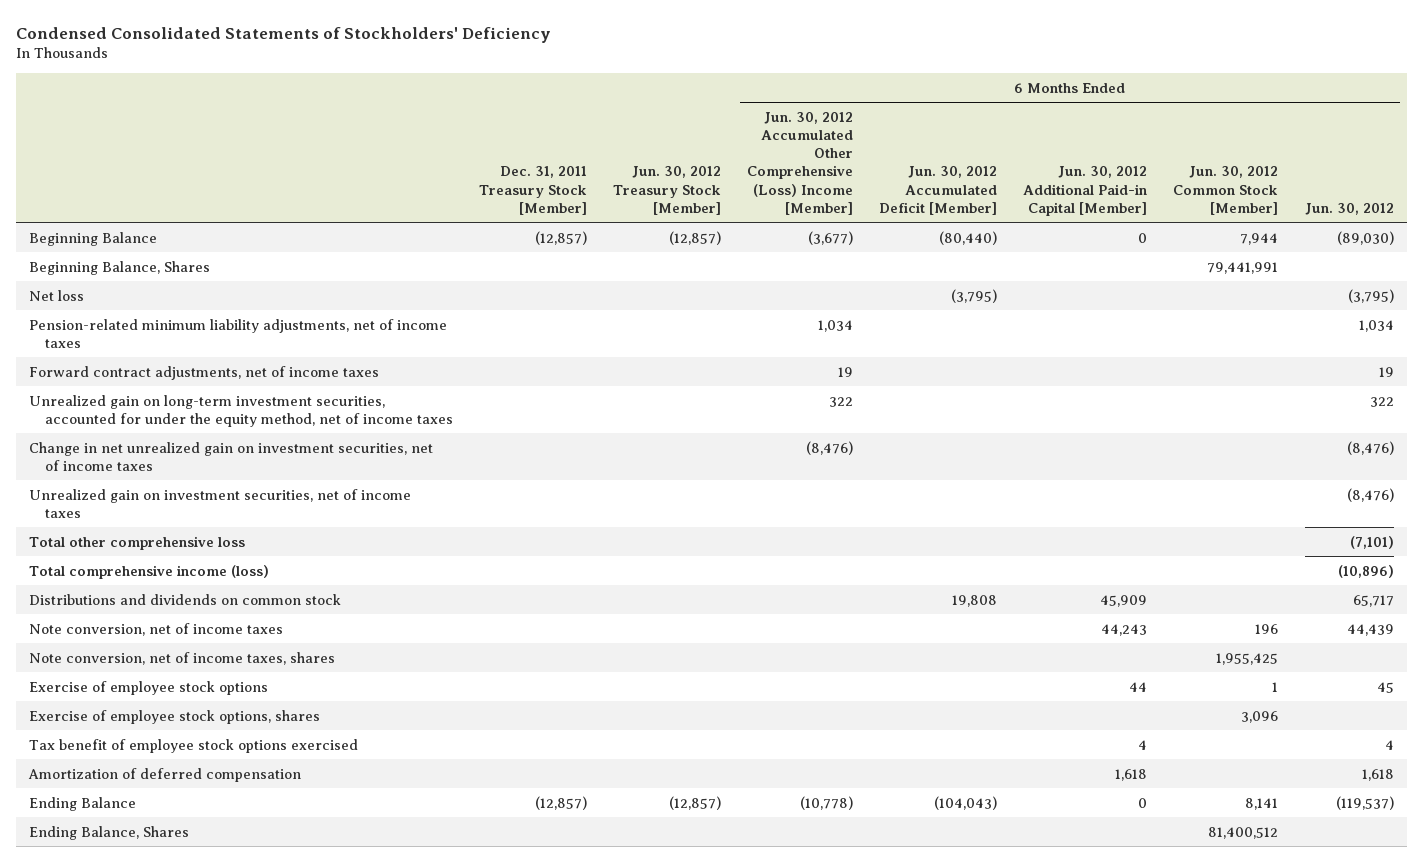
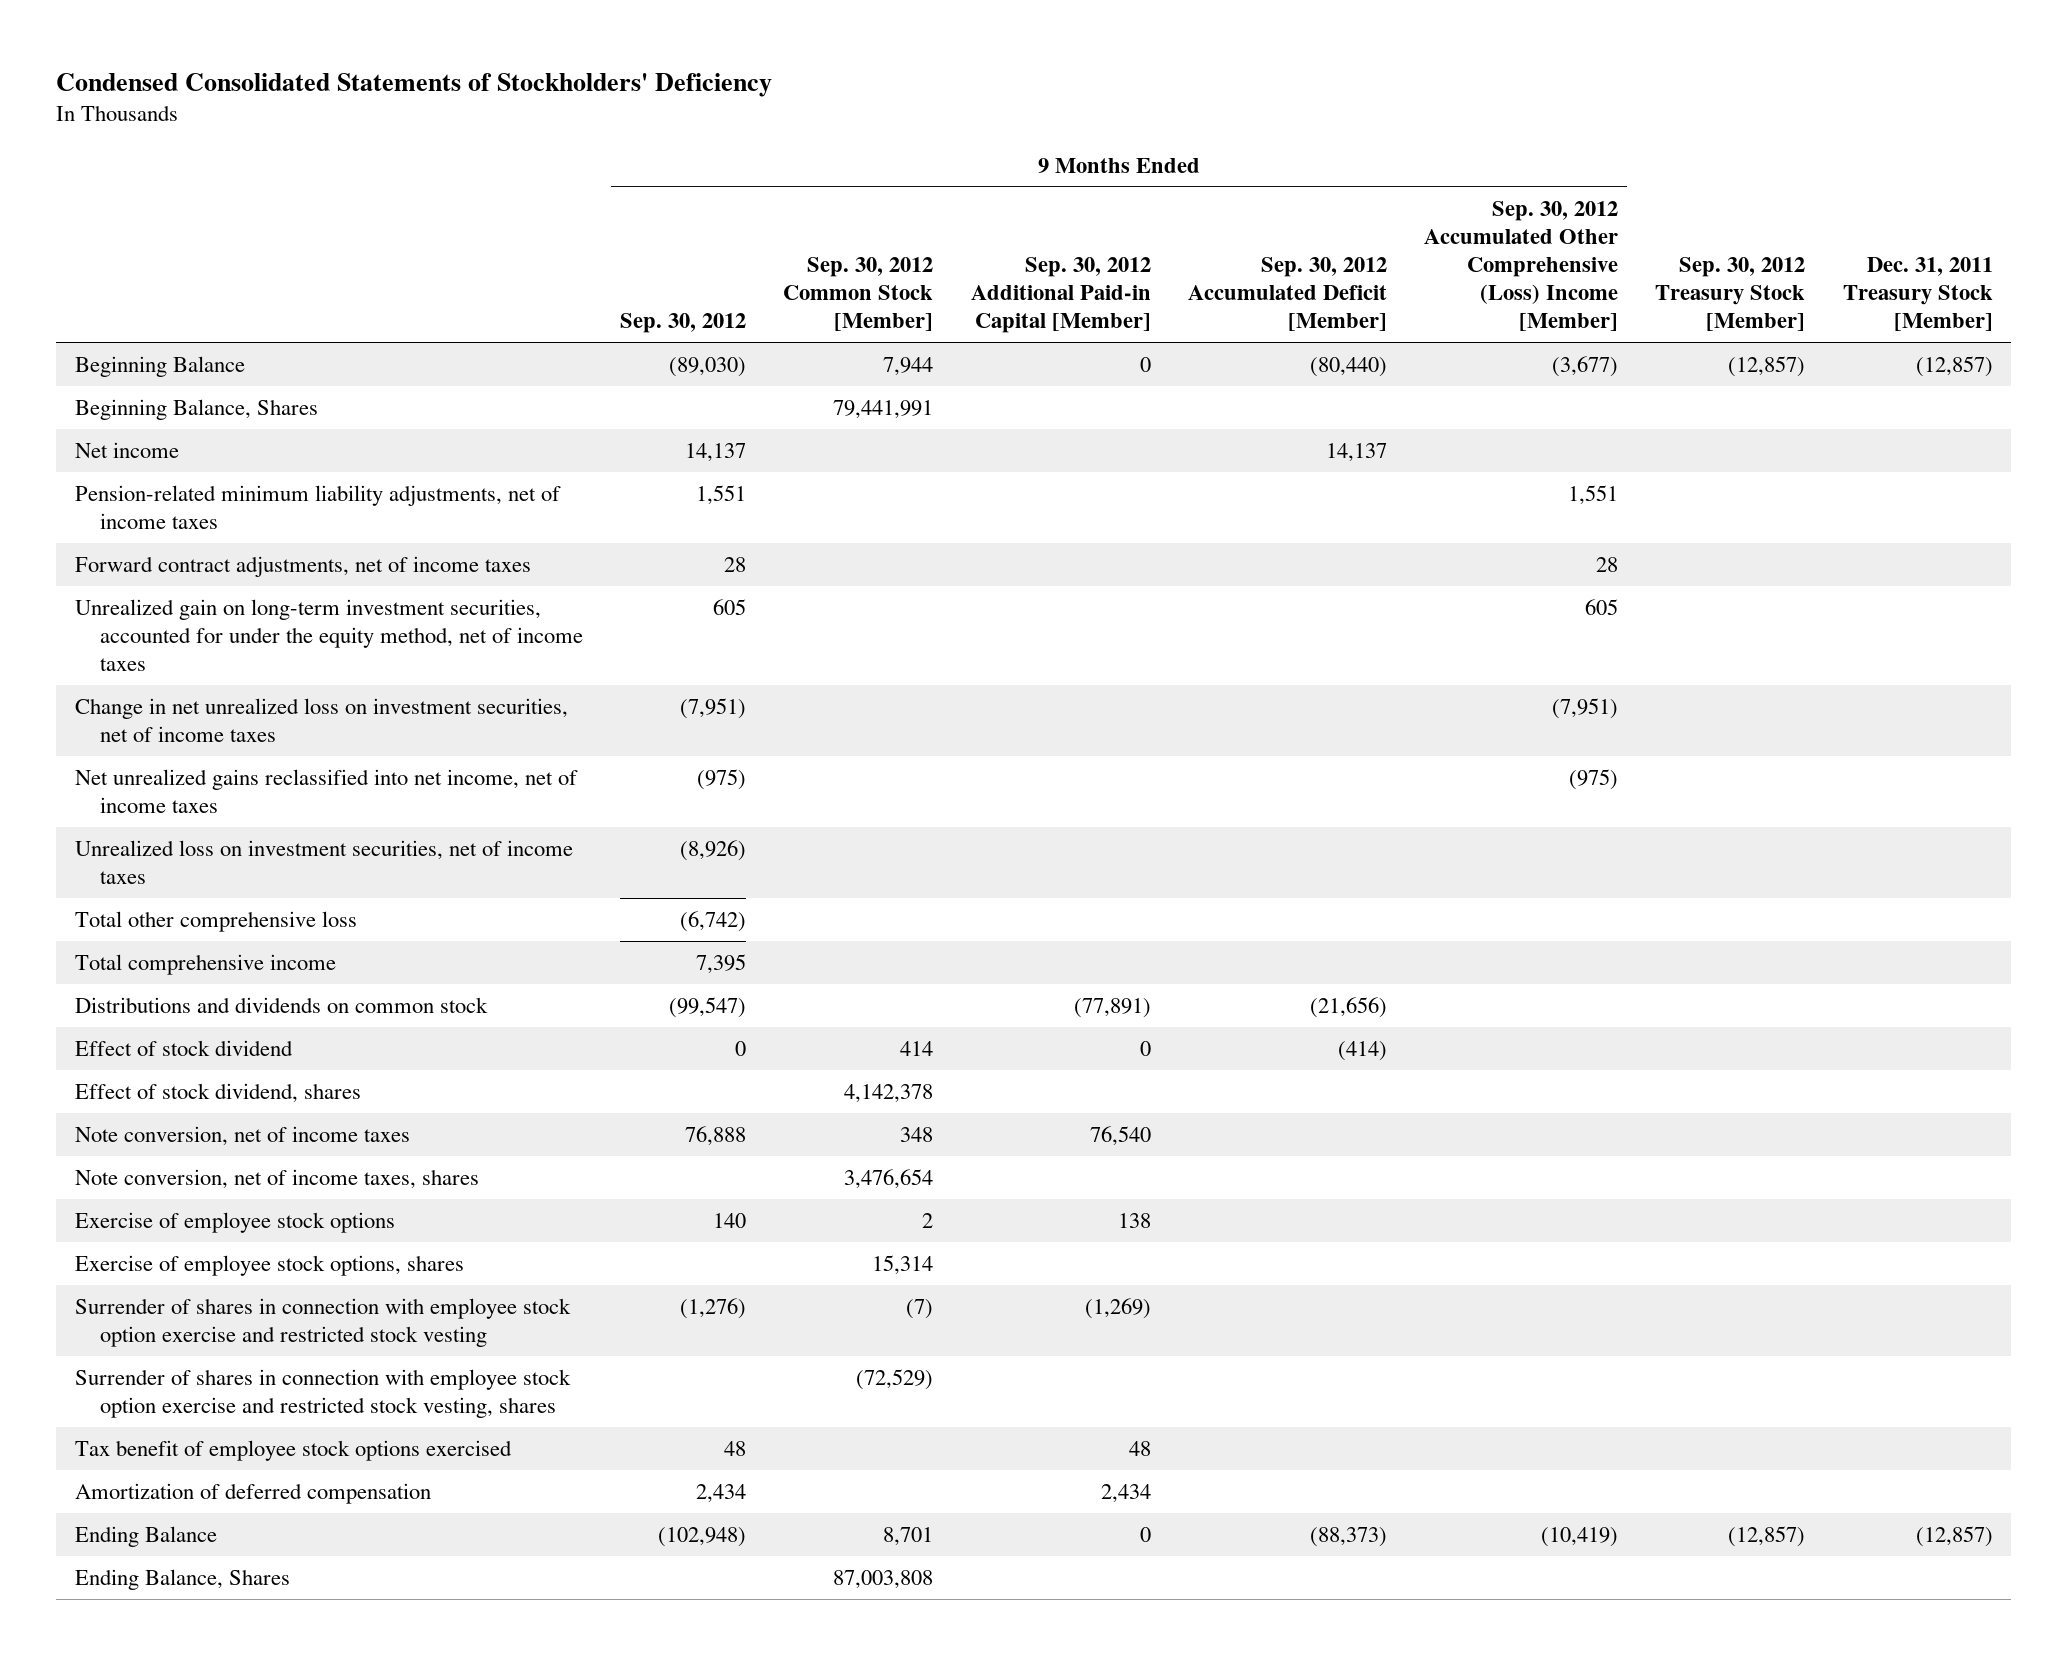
- | Dec. 31, 2011 Treasury Stock [Member] | Jun. 30, 2012 Treasury Stock [Member] | 6 Months Ended Jun. 30, 2012 Accumulated Other Comprehensive (Loss) Income [Member] | 6 Months Ended Jun. 30, 2012 Accumulated Deficit [Member] | 6 Months Ended Jun. 30, 2012 Additional Paid-in Capital [Member] | 6 Months Ended Jun. 30, 2012 Common Stock [Member] | 6 Months Ended Jun. 30, 2012
+ | 9 Months Ended Sep. 30, 2012 | 9 Months Ended Sep. 30, 2012 Common Stock [Member] | 9 Months Ended Sep. 30, 2012 Additional Paid-in Capital [Member] | 9 Months Ended Sep. 30, 2012 Accumulated Deficit [Member] | 9 Months Ended Sep. 30, 2012 Accumulated Other Comprehensive (Loss) Income [Member] | Sep. 30, 2012 Treasury Stock [Member] | Dec. 31, 2011 Treasury Stock [Member]
- Net loss | | | | (3,795) | | | (3,795)
+ Net income | 14,137 | | | 14,137 | | |
- Change in net unrealized gain on investment securities, net of income taxes | | | (8,476) | | | | (8,476)
- Unrealized gain on investment securities, net of income taxes | | | | | | | (8,476)
+ Change in net unrealized loss on investment securities, net of income taxes | (7,951) | | | | (7,951) | |
+ Net unrealized gains reclassified into net income, net of income taxes | (975) | | | | (975) | |
+ Unrealized loss on investment securities, net of income taxes | (8,926) | | | | | |
- Total comprehensive income (loss) | | | | | | | (10,896)
+ Total comprehensive income | 7,395 | | | | | |
+ Effect of stock dividend | 0 | 414 | 0 | (414) | | |
+ Effect of stock dividend, shares | | 4,142,378 | | | | |
+ Surrender of shares in connection with employee stock option exercise and restricted stock vesting | (1,276) | (7) | (1,269) | | | |
+ Surrender of shares in connection with employee stock option exercise and restricted stock vesting, shares | | (72,529) | | | | |

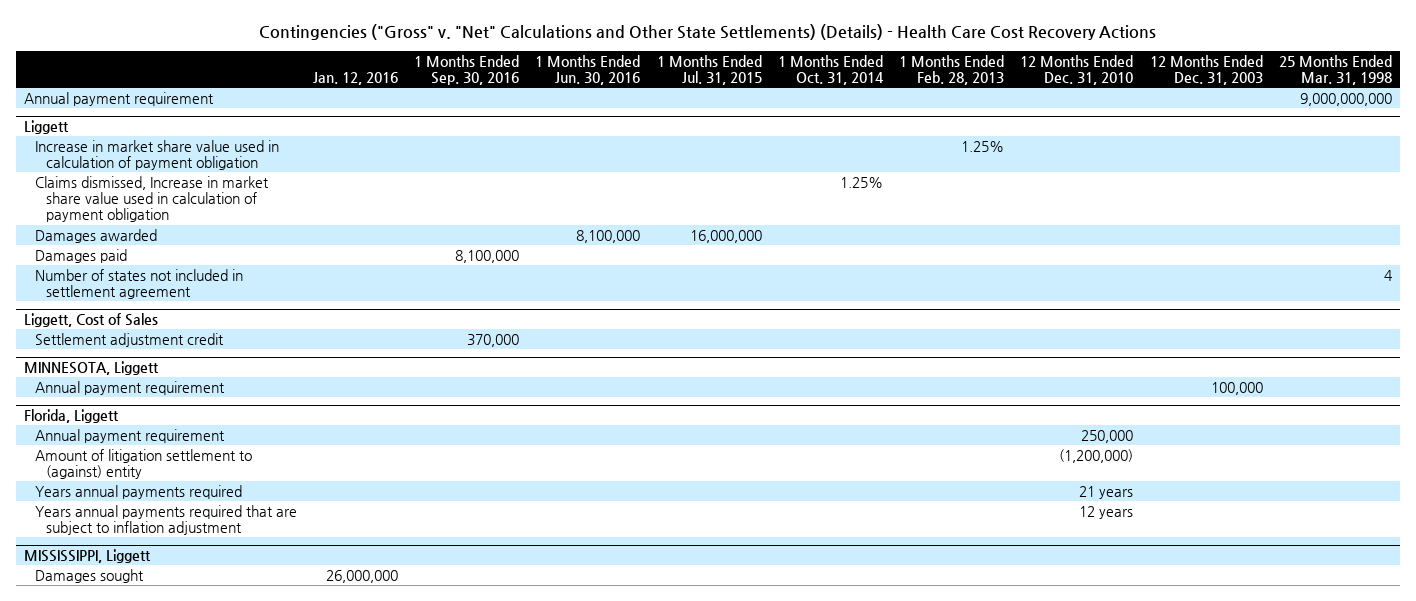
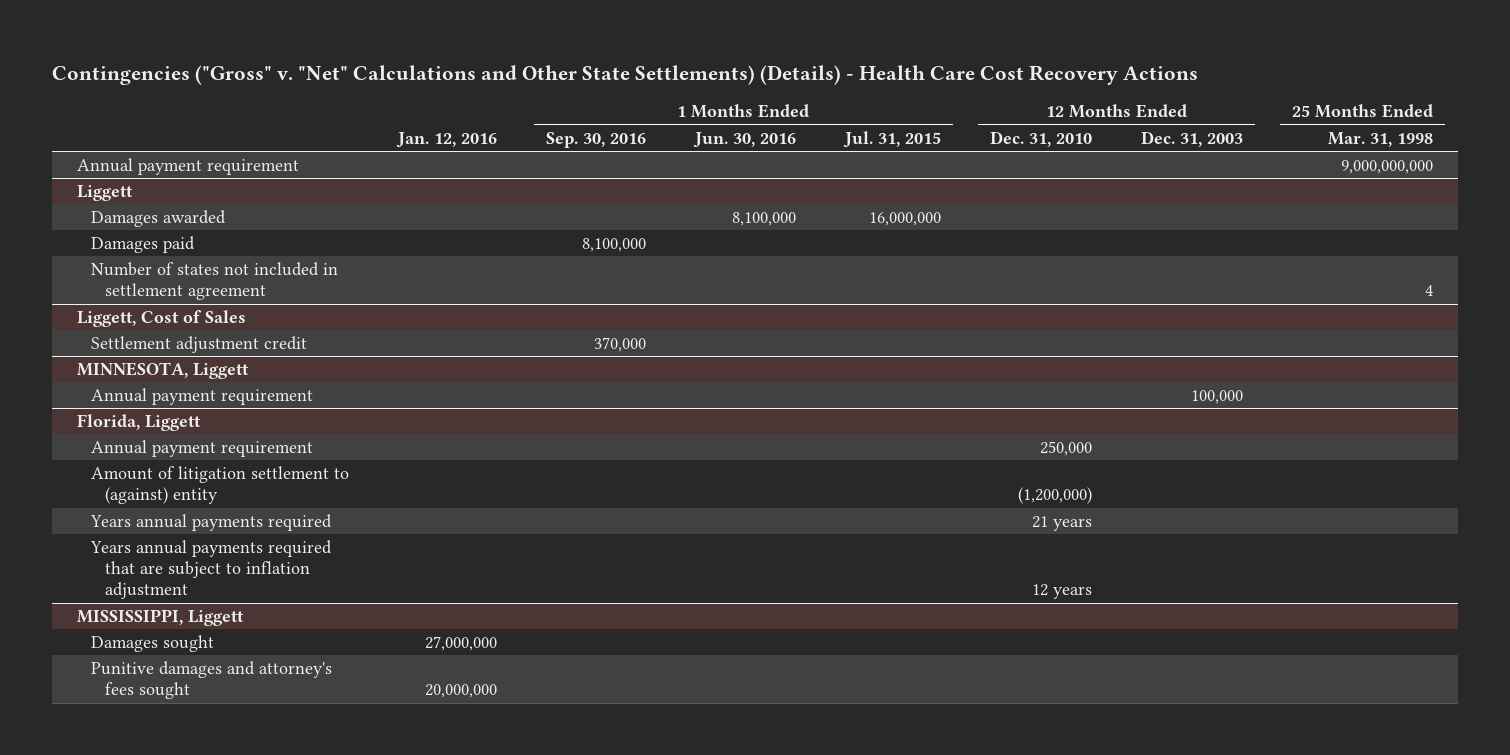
- | Jan. 12, 2016 | 1 Months Ended Sep. 30, 2016 | 1 Months Ended Jun. 30, 2016 | 1 Months Ended Jul. 31, 2015 | 1 Months Ended Oct. 31, 2014 | 1 Months Ended Feb. 28, 2013 | 12 Months Ended Dec. 31, 2010 | 12 Months Ended Dec. 31, 2003 | 25 Months Ended Mar. 31, 1998
+ | Jan. 12, 2016 | 1 Months Ended Sep. 30, 2016 | 1 Months Ended Jun. 30, 2016 | 1 Months Ended Jul. 31, 2015 | 12 Months Ended Dec. 31, 2010 | 12 Months Ended Dec. 31, 2003 | 25 Months Ended Mar. 31, 1998
@ Liggett
- Increase in market share value used in calculation of payment obligation | | | | | | 1.25% | | |
- Claims dismissed, Increase in market share value used in calculation of payment obligation | | | | | 1.25% | | | |
@ MISSISSIPPI, Liggett
- Damages sought | 26,000,000 | | | | | | | |
+ Damages sought | 27,000,000 | | | | | |
+ Punitive damages and attorney's fees sought | 20,000,000 | | | | | |

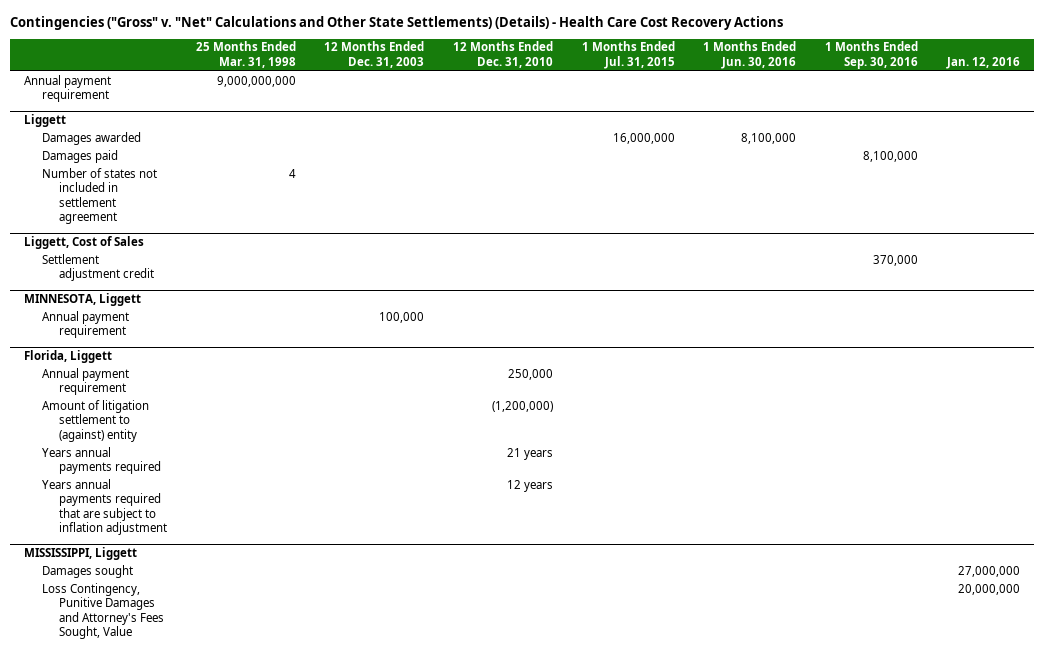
- | Jan. 12, 2016 | 1 Months Ended Sep. 30, 2016 | 1 Months Ended Jun. 30, 2016 | 1 Months Ended Jul. 31, 2015 | 12 Months Ended Dec. 31, 2010 | 12 Months Ended Dec. 31, 2003 | 25 Months Ended Mar. 31, 1998
+ | 25 Months Ended Mar. 31, 1998 | 12 Months Ended Dec. 31, 2003 | 12 Months Ended Dec. 31, 2010 | 1 Months Ended Jul. 31, 2015 | 1 Months Ended Jun. 30, 2016 | 1 Months Ended Sep. 30, 2016 | Jan. 12, 2016
@ MISSISSIPPI, Liggett
- Punitive damages and attorney's fees sought | 20,000,000 | | | | | |
+ Loss Contingency, Punitive Damages and Attorney's Fees Sought, Value | | | | | | | 20,000,000

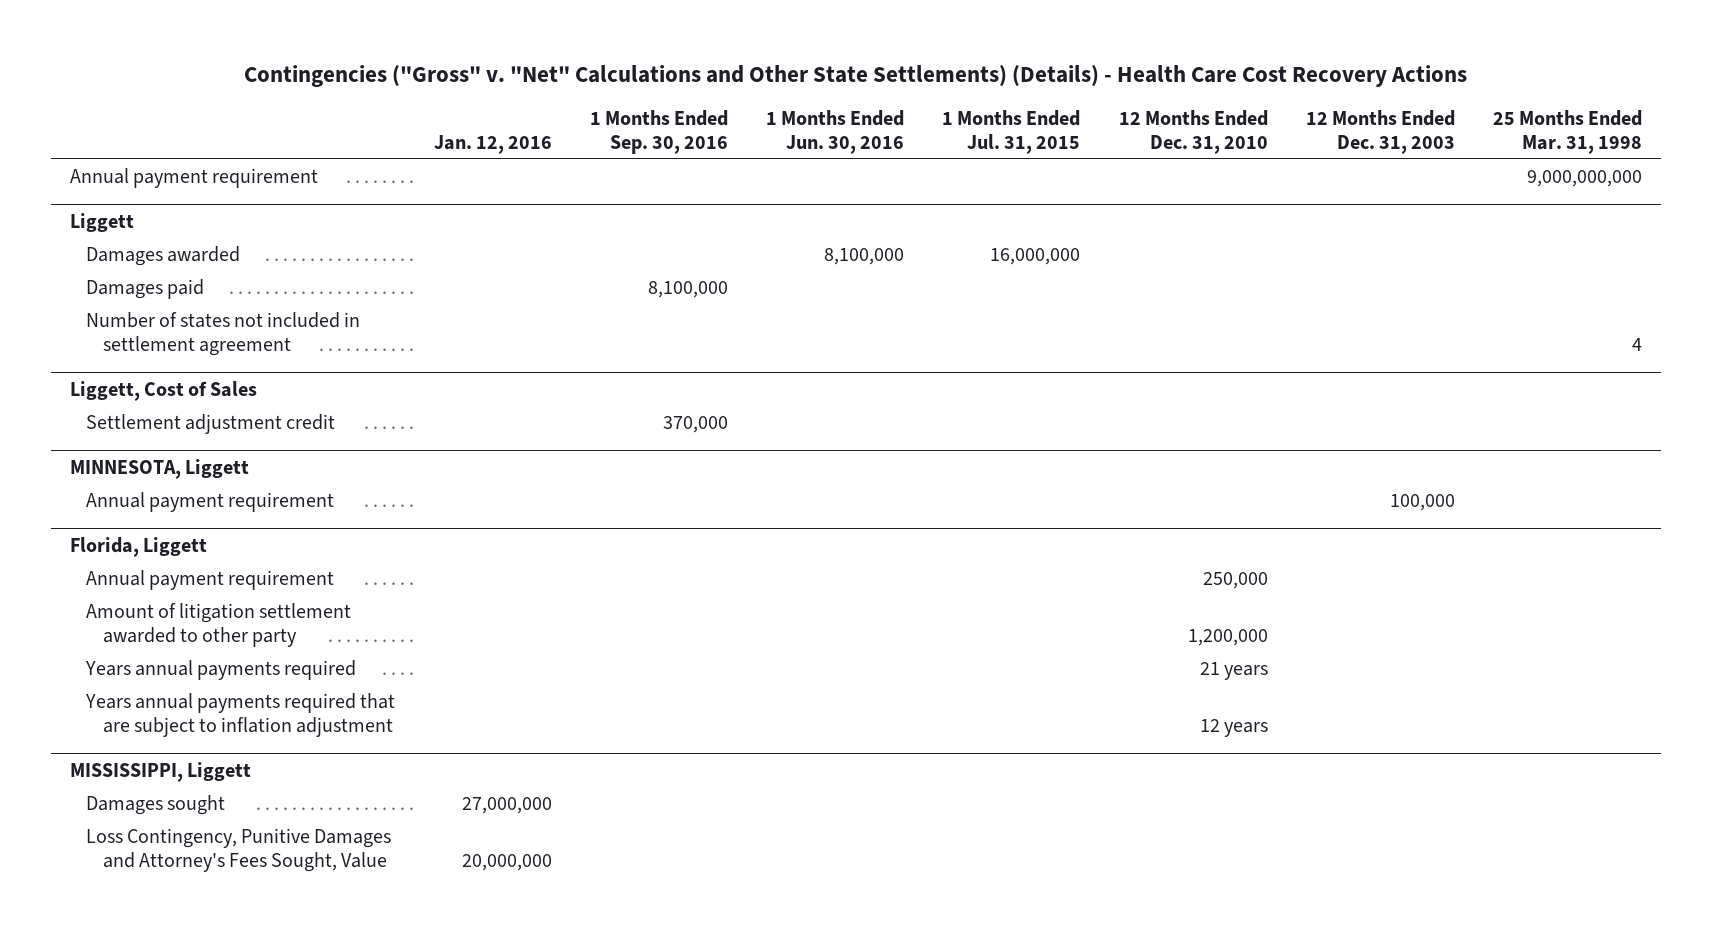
- | 25 Months Ended Mar. 31, 1998 | 12 Months Ended Dec. 31, 2003 | 12 Months Ended Dec. 31, 2010 | 1 Months Ended Jul. 31, 2015 | 1 Months Ended Jun. 30, 2016 | 1 Months Ended Sep. 30, 2016 | Jan. 12, 2016
+ | Jan. 12, 2016 | 1 Months Ended Sep. 30, 2016 | 1 Months Ended Jun. 30, 2016 | 1 Months Ended Jul. 31, 2015 | 12 Months Ended Dec. 31, 2010 | 12 Months Ended Dec. 31, 2003 | 25 Months Ended Mar. 31, 1998
@ Florida, Liggett
- Amount of litigation settlement to (against) entity | | | (1,200,000) | | | |
+ Amount of litigation settlement awarded to other party | | | | | 1,200,000 | |

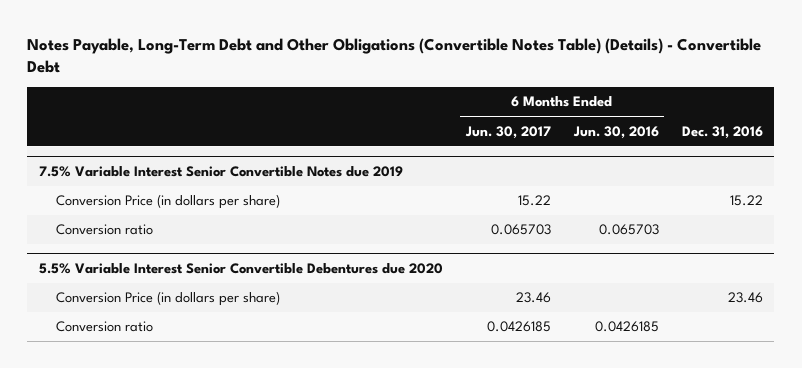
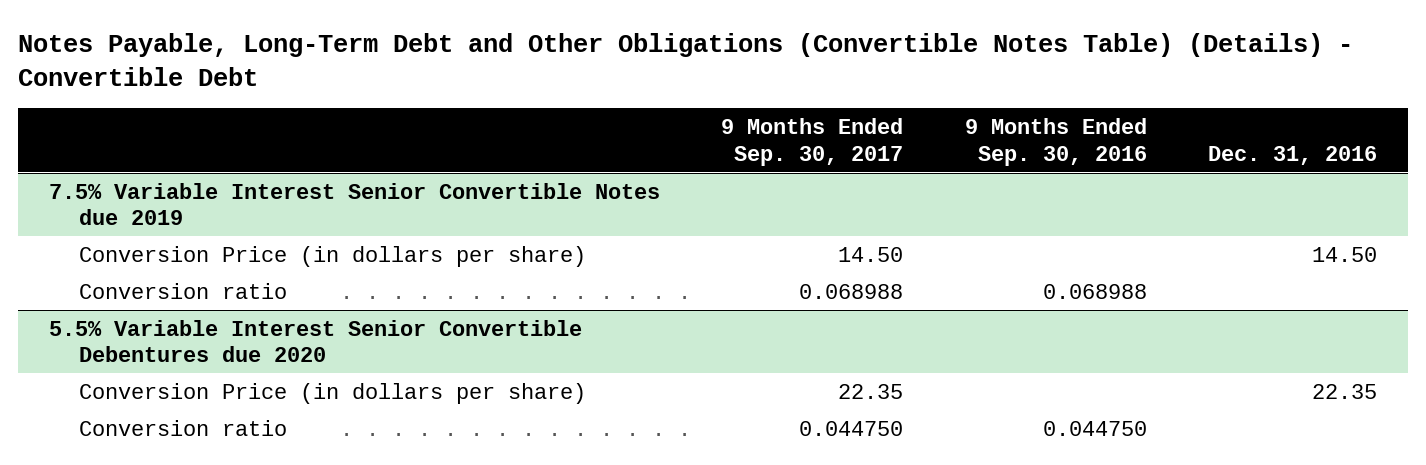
- | 6 Months Ended Jun. 30, 2017 | 6 Months Ended Jun. 30, 2016 | Dec. 31, 2016
+ | 9 Months Ended Sep. 30, 2017 | 9 Months Ended Sep. 30, 2016 | Dec. 31, 2016
@ 7.5% Variable Interest Senior Convertible Notes due 2019
- Conversion Price (in dollars per share) | 15.22 | | 15.22
+ Conversion Price (in dollars per share) | 14.50 | | 14.50
@ 5.5% Variable Interest Senior Convertible Debentures due 2020
- Conversion Price (in dollars per share) | 23.46 | | 23.46
+ Conversion Price (in dollars per share) | 22.35 | | 22.35

